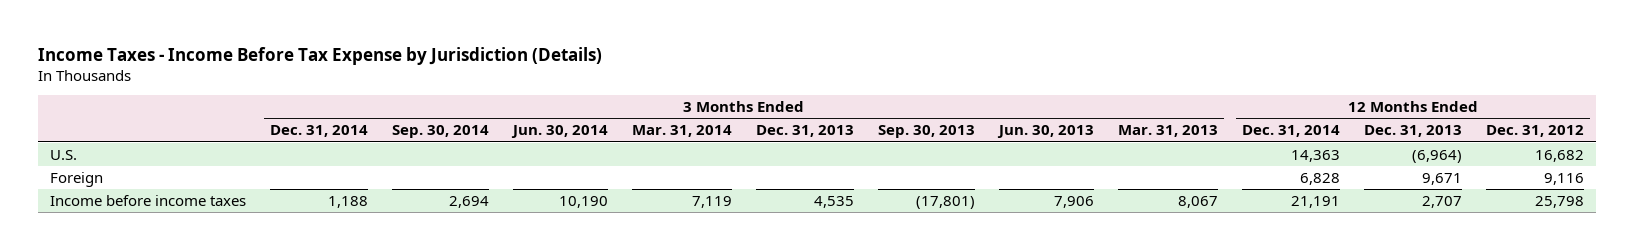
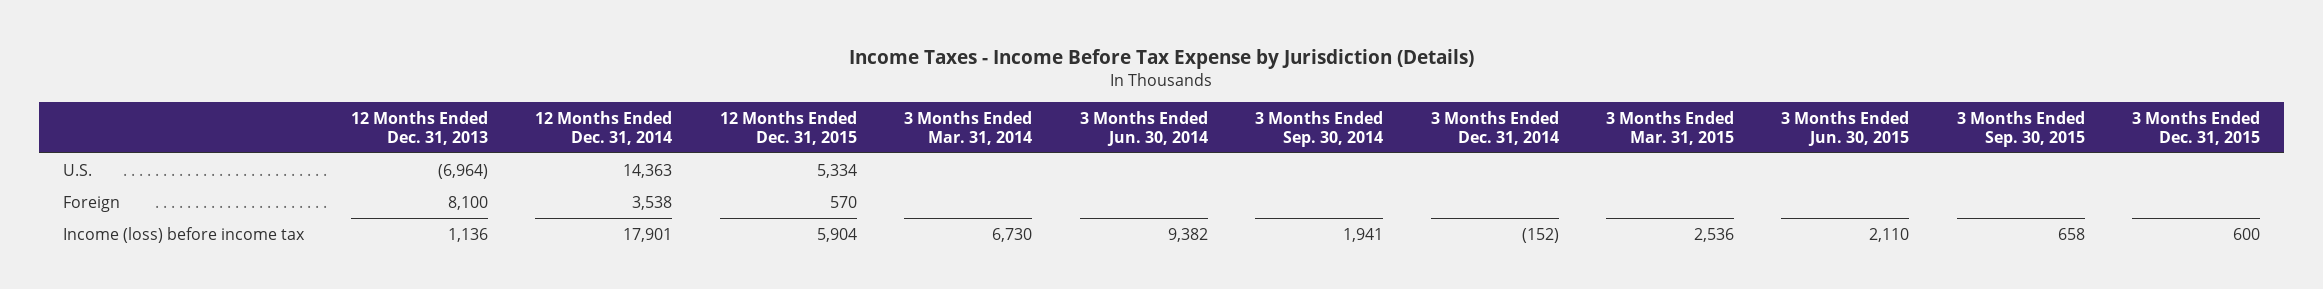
- | 3 Months Ended Dec. 31, 2014 | 3 Months Ended Sep. 30, 2014 | 3 Months Ended Jun. 30, 2014 | 3 Months Ended Mar. 31, 2014 | 3 Months Ended Dec. 31, 2013 | 3 Months Ended Sep. 30, 2013 | 3 Months Ended Jun. 30, 2013 | 3 Months Ended Mar. 31, 2013 | 12 Months Ended Dec. 31, 2014 | 12 Months Ended Dec. 31, 2013 | 12 Months Ended Dec. 31, 2012
+ | 12 Months Ended Dec. 31, 2013 | 12 Months Ended Dec. 31, 2014 | 12 Months Ended Dec. 31, 2015 | 3 Months Ended Mar. 31, 2014 | 3 Months Ended Jun. 30, 2014 | 3 Months Ended Sep. 30, 2014 | 3 Months Ended Dec. 31, 2014 | 3 Months Ended Mar. 31, 2015 | 3 Months Ended Jun. 30, 2015 | 3 Months Ended Sep. 30, 2015 | 3 Months Ended Dec. 31, 2015
- Foreign | | | | | | | | | 6,828 | 9,671 | 9,116
- Income before income taxes | 1,188 | 2,694 | 10,190 | 7,119 | 4,535 | (17,801) | 7,906 | 8,067 | 21,191 | 2,707 | 25,798
+ Foreign | 8,100 | 3,538 | 570 | | | | | | | |
+ Income (loss) before income tax | 1,136 | 17,901 | 5,904 | 6,730 | 9,382 | 1,941 | (152) | 2,536 | 2,110 | 658 | 600

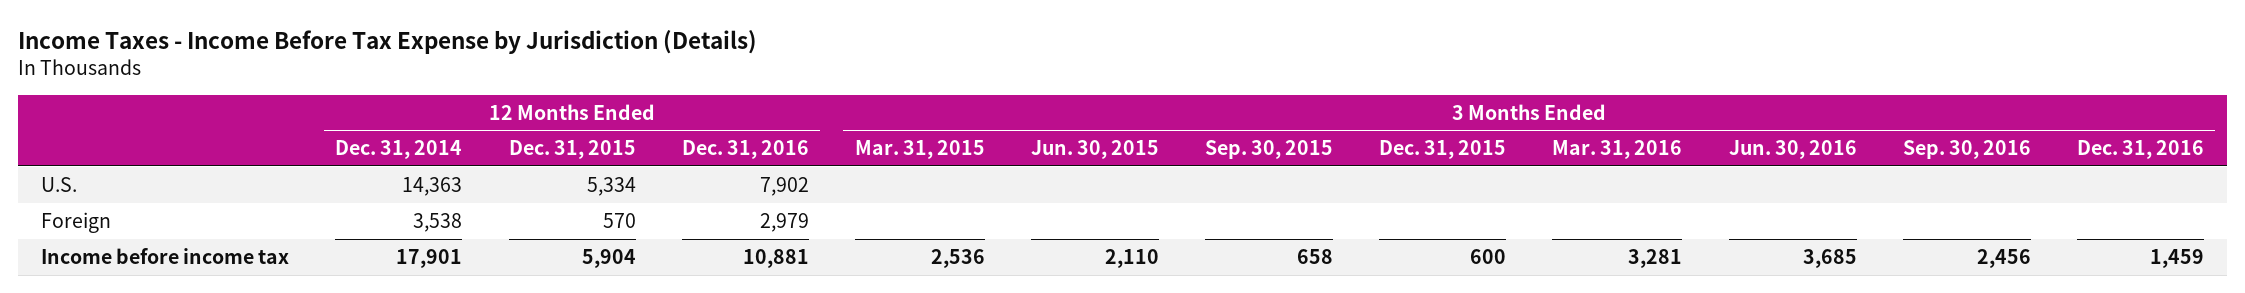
- | 12 Months Ended Dec. 31, 2013 | 12 Months Ended Dec. 31, 2014 | 12 Months Ended Dec. 31, 2015 | 3 Months Ended Mar. 31, 2014 | 3 Months Ended Jun. 30, 2014 | 3 Months Ended Sep. 30, 2014 | 3 Months Ended Dec. 31, 2014 | 3 Months Ended Mar. 31, 2015 | 3 Months Ended Jun. 30, 2015 | 3 Months Ended Sep. 30, 2015 | 3 Months Ended Dec. 31, 2015
+ | 12 Months Ended Dec. 31, 2014 | 12 Months Ended Dec. 31, 2015 | 12 Months Ended Dec. 31, 2016 | 3 Months Ended Mar. 31, 2015 | 3 Months Ended Jun. 30, 2015 | 3 Months Ended Sep. 30, 2015 | 3 Months Ended Dec. 31, 2015 | 3 Months Ended Mar. 31, 2016 | 3 Months Ended Jun. 30, 2016 | 3 Months Ended Sep. 30, 2016 | 3 Months Ended Dec. 31, 2016
- Income (loss) before income tax | 1,136 | 17,901 | 5,904 | 6,730 | 9,382 | 1,941 | (152) | 2,536 | 2,110 | 658 | 600
+ Income before income tax | 17,901 | 5,904 | 10,881 | 2,536 | 2,110 | 658 | 600 | 3,281 | 3,685 | 2,456 | 1,459

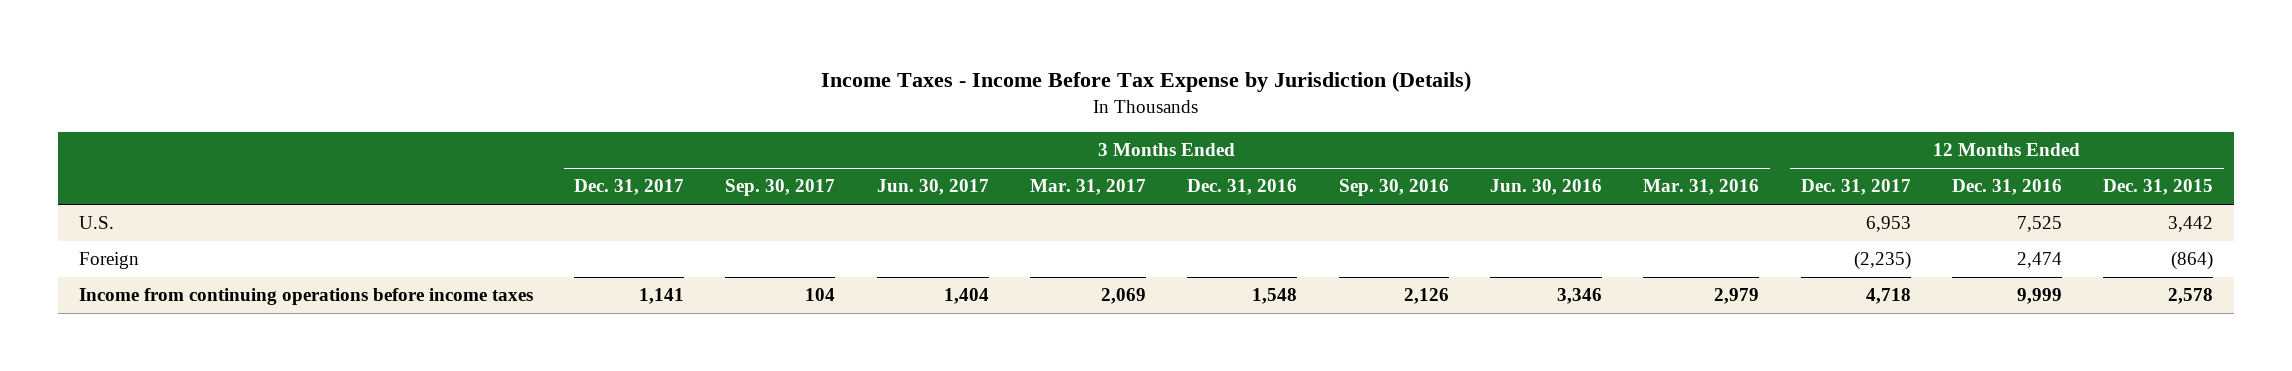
- | 12 Months Ended Dec. 31, 2014 | 12 Months Ended Dec. 31, 2015 | 12 Months Ended Dec. 31, 2016 | 3 Months Ended Mar. 31, 2015 | 3 Months Ended Jun. 30, 2015 | 3 Months Ended Sep. 30, 2015 | 3 Months Ended Dec. 31, 2015 | 3 Months Ended Mar. 31, 2016 | 3 Months Ended Jun. 30, 2016 | 3 Months Ended Sep. 30, 2016 | 3 Months Ended Dec. 31, 2016
+ | 3 Months Ended Dec. 31, 2017 | 3 Months Ended Sep. 30, 2017 | 3 Months Ended Jun. 30, 2017 | 3 Months Ended Mar. 31, 2017 | 3 Months Ended Dec. 31, 2016 | 3 Months Ended Sep. 30, 2016 | 3 Months Ended Jun. 30, 2016 | 3 Months Ended Mar. 31, 2016 | 12 Months Ended Dec. 31, 2017 | 12 Months Ended Dec. 31, 2016 | 12 Months Ended Dec. 31, 2015
- U.S. | 14,363 | 5,334 | 7,902 | | | | | | | |
- Foreign | 3,538 | 570 | 2,979 | | | | | | | |
- Income before income tax | 17,901 | 5,904 | 10,881 | 2,536 | 2,110 | 658 | 600 | 3,281 | 3,685 | 2,456 | 1,459
+ U.S. | | | | | | | | | 6,953 | 7,525 | 3,442
+ Foreign | | | | | | | | | (2,235) | 2,474 | (864)
+ Income from continuing operations before income taxes | 1,141 | 104 | 1,404 | 2,069 | 1,548 | 2,126 | 3,346 | 2,979 | 4,718 | 9,999 | 2,578

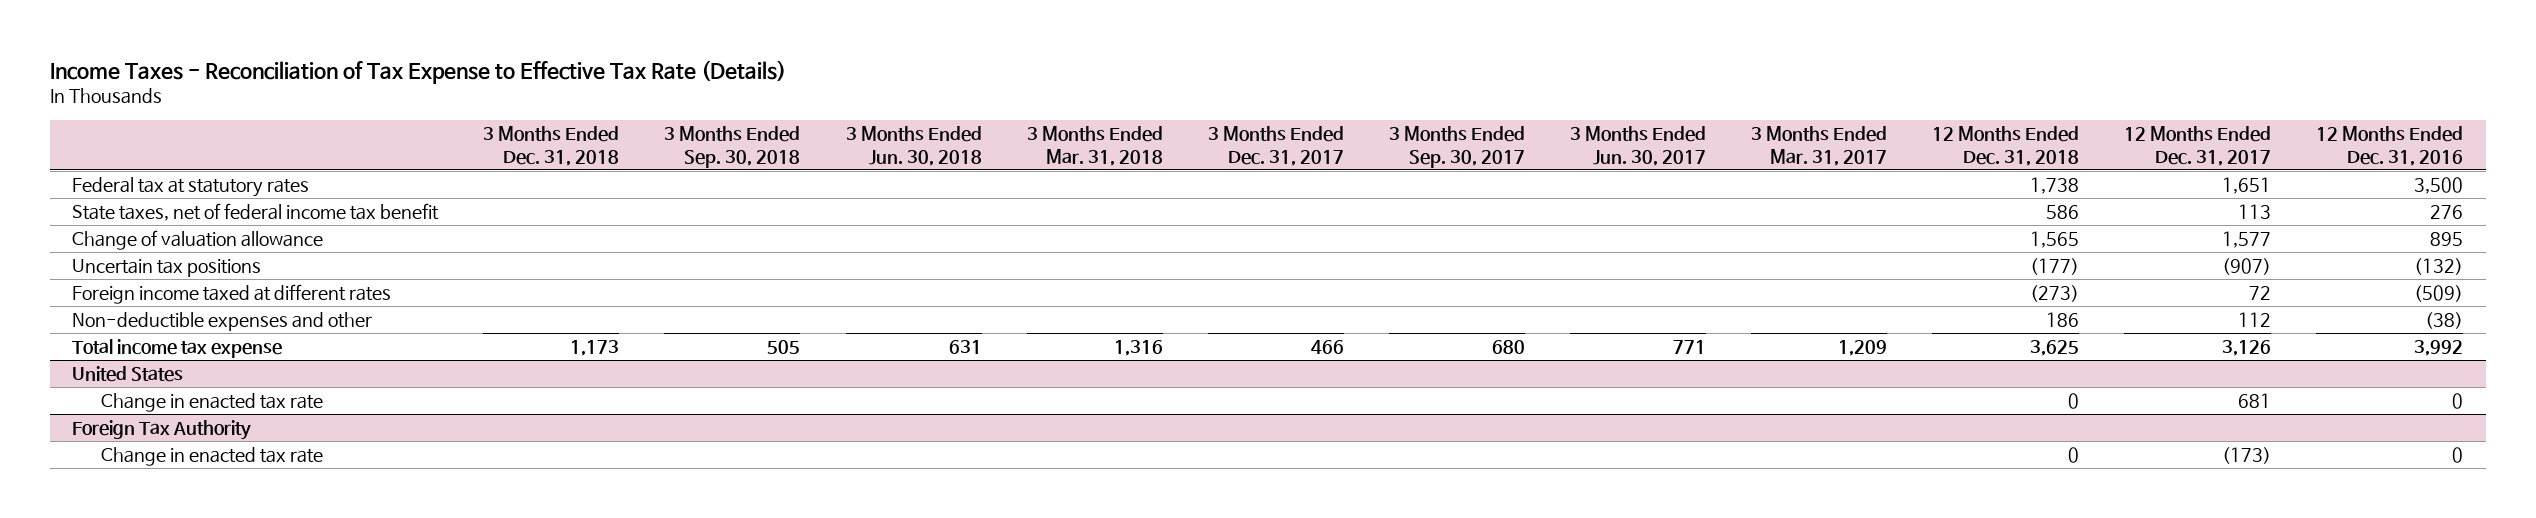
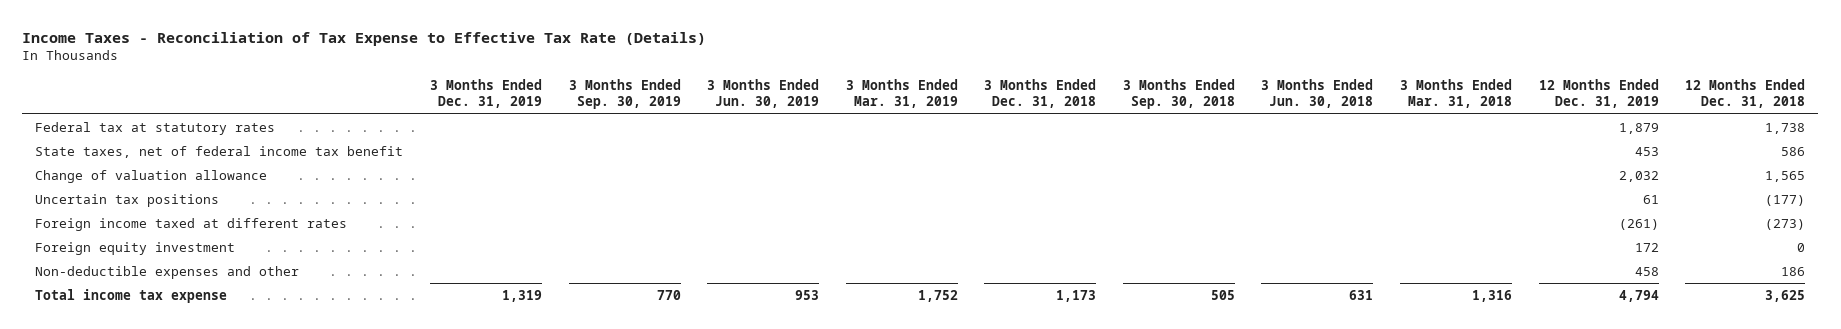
- | 3 Months Ended Dec. 31, 2018 | 3 Months Ended Sep. 30, 2018 | 3 Months Ended Jun. 30, 2018 | 3 Months Ended Mar. 31, 2018 | 3 Months Ended Dec. 31, 2017 | 3 Months Ended Sep. 30, 2017 | 3 Months Ended Jun. 30, 2017 | 3 Months Ended Mar. 31, 2017 | 12 Months Ended Dec. 31, 2018 | 12 Months Ended Dec. 31, 2017 | 12 Months Ended Dec. 31, 2016
+ | 3 Months Ended Dec. 31, 2019 | 3 Months Ended Sep. 30, 2019 | 3 Months Ended Jun. 30, 2019 | 3 Months Ended Mar. 31, 2019 | 3 Months Ended Dec. 31, 2018 | 3 Months Ended Sep. 30, 2018 | 3 Months Ended Jun. 30, 2018 | 3 Months Ended Mar. 31, 2018 | 12 Months Ended Dec. 31, 2019 | 12 Months Ended Dec. 31, 2018
+ Foreign equity investment | | | | | | | | | 172 | 0
- United States
- Change in enacted tax rate | | | | | | | | | 0 | 681 | 0
- Foreign Tax Authority
- Change in enacted tax rate | | | | | | | | | 0 | (173) | 0

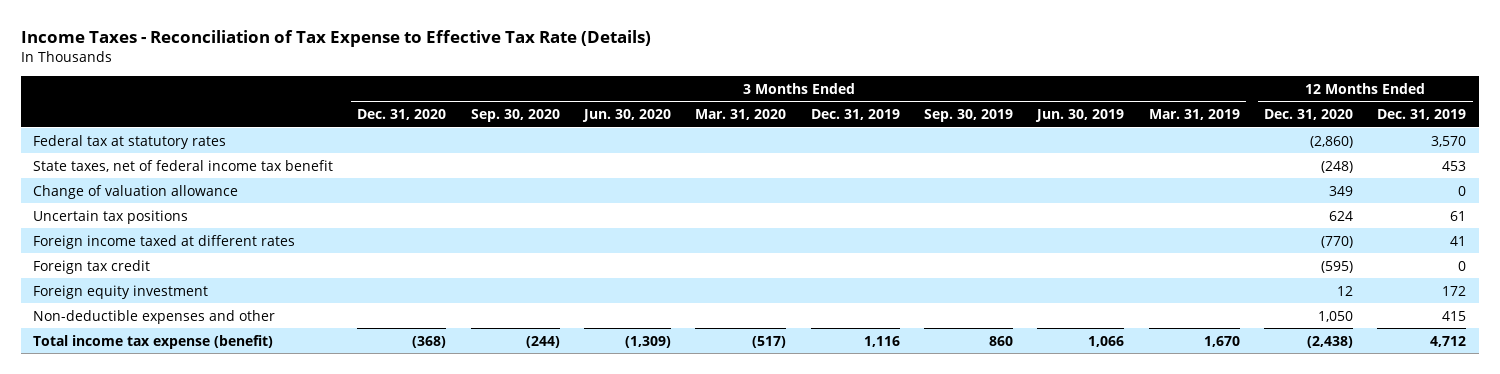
- | 3 Months Ended Dec. 31, 2019 | 3 Months Ended Sep. 30, 2019 | 3 Months Ended Jun. 30, 2019 | 3 Months Ended Mar. 31, 2019 | 3 Months Ended Dec. 31, 2018 | 3 Months Ended Sep. 30, 2018 | 3 Months Ended Jun. 30, 2018 | 3 Months Ended Mar. 31, 2018 | 12 Months Ended Dec. 31, 2019 | 12 Months Ended Dec. 31, 2018
+ | 3 Months Ended Dec. 31, 2020 | 3 Months Ended Sep. 30, 2020 | 3 Months Ended Jun. 30, 2020 | 3 Months Ended Mar. 31, 2020 | 3 Months Ended Dec. 31, 2019 | 3 Months Ended Sep. 30, 2019 | 3 Months Ended Jun. 30, 2019 | 3 Months Ended Mar. 31, 2019 | 12 Months Ended Dec. 31, 2020 | 12 Months Ended Dec. 31, 2019
- Federal tax at statutory rates | | | | | | | | | 1,879 | 1,738
+ Federal tax at statutory rates | | | | | | | | | (2,860) | 3,570
- Change of valuation allowance | | | | | | | | | 2,032 | 1,565
+ Change of valuation allowance | | | | | | | | | 349 | 0
- Foreign income taxed at different rates | | | | | | | | | (261) | (273)
+ Foreign income taxed at different rates | | | | | | | | | (770) | 41
+ Foreign tax credit | | | | | | | | | (595) | 0
- Non-deductible expenses and other | | | | | | | | | 458 | 186
- Total income tax expense | 1,319 | 770 | 953 | 1,752 | 1,173 | 505 | 631 | 1,316 | 4,794 | 3,625
+ Non-deductible expenses and other | | | | | | | | | 1,050 | 415
+ Total income tax expense (benefit) | (368) | (244) | (1,309) | (517) | 1,116 | 860 | 1,066 | 1,670 | (2,438) | 4,712

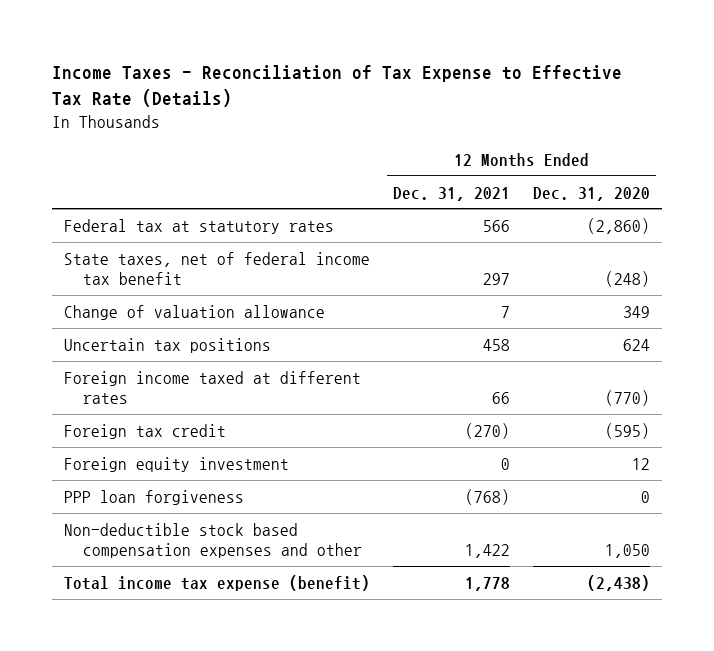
- | 3 Months Ended Dec. 31, 2020 | 3 Months Ended Sep. 30, 2020 | 3 Months Ended Jun. 30, 2020 | 3 Months Ended Mar. 31, 2020 | 3 Months Ended Dec. 31, 2019 | 3 Months Ended Sep. 30, 2019 | 3 Months Ended Jun. 30, 2019 | 3 Months Ended Mar. 31, 2019 | 12 Months Ended Dec. 31, 2020 | 12 Months Ended Dec. 31, 2019
+ | 12 Months Ended Dec. 31, 2021 | 12 Months Ended Dec. 31, 2020
- Non-deductible expenses and other | | | | | | | | | 1,050 | 415
+ PPP loan forgiveness | (768) | 0
+ Non-deductible stock based compensation expenses and other | 1,422 | 1,050

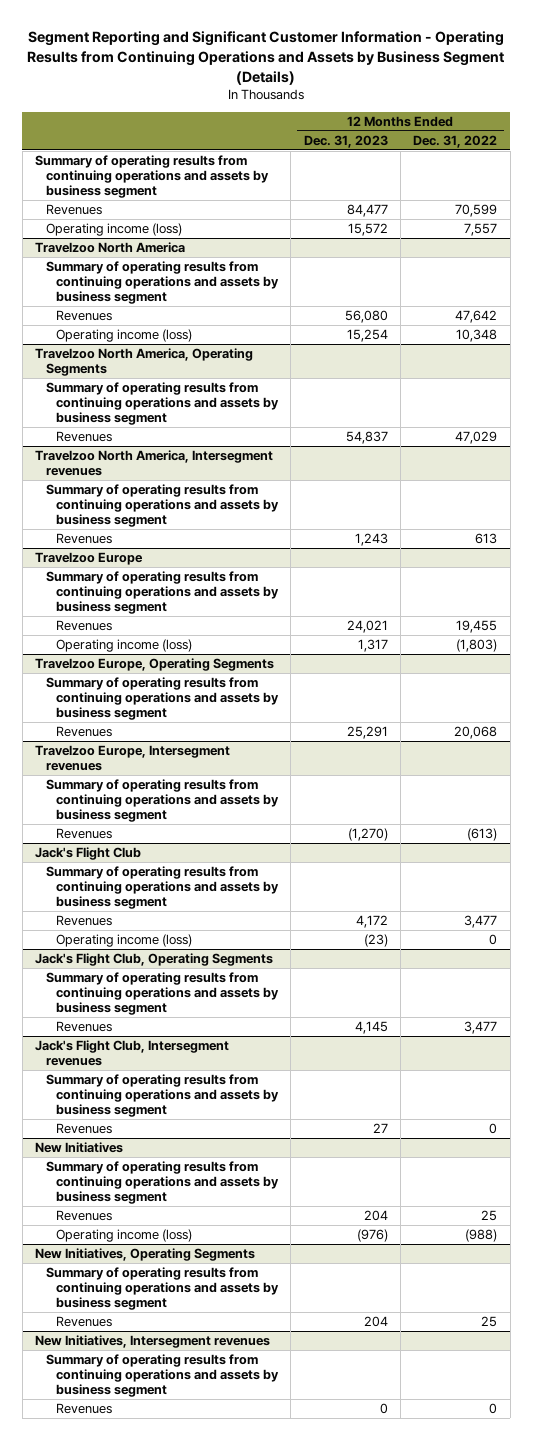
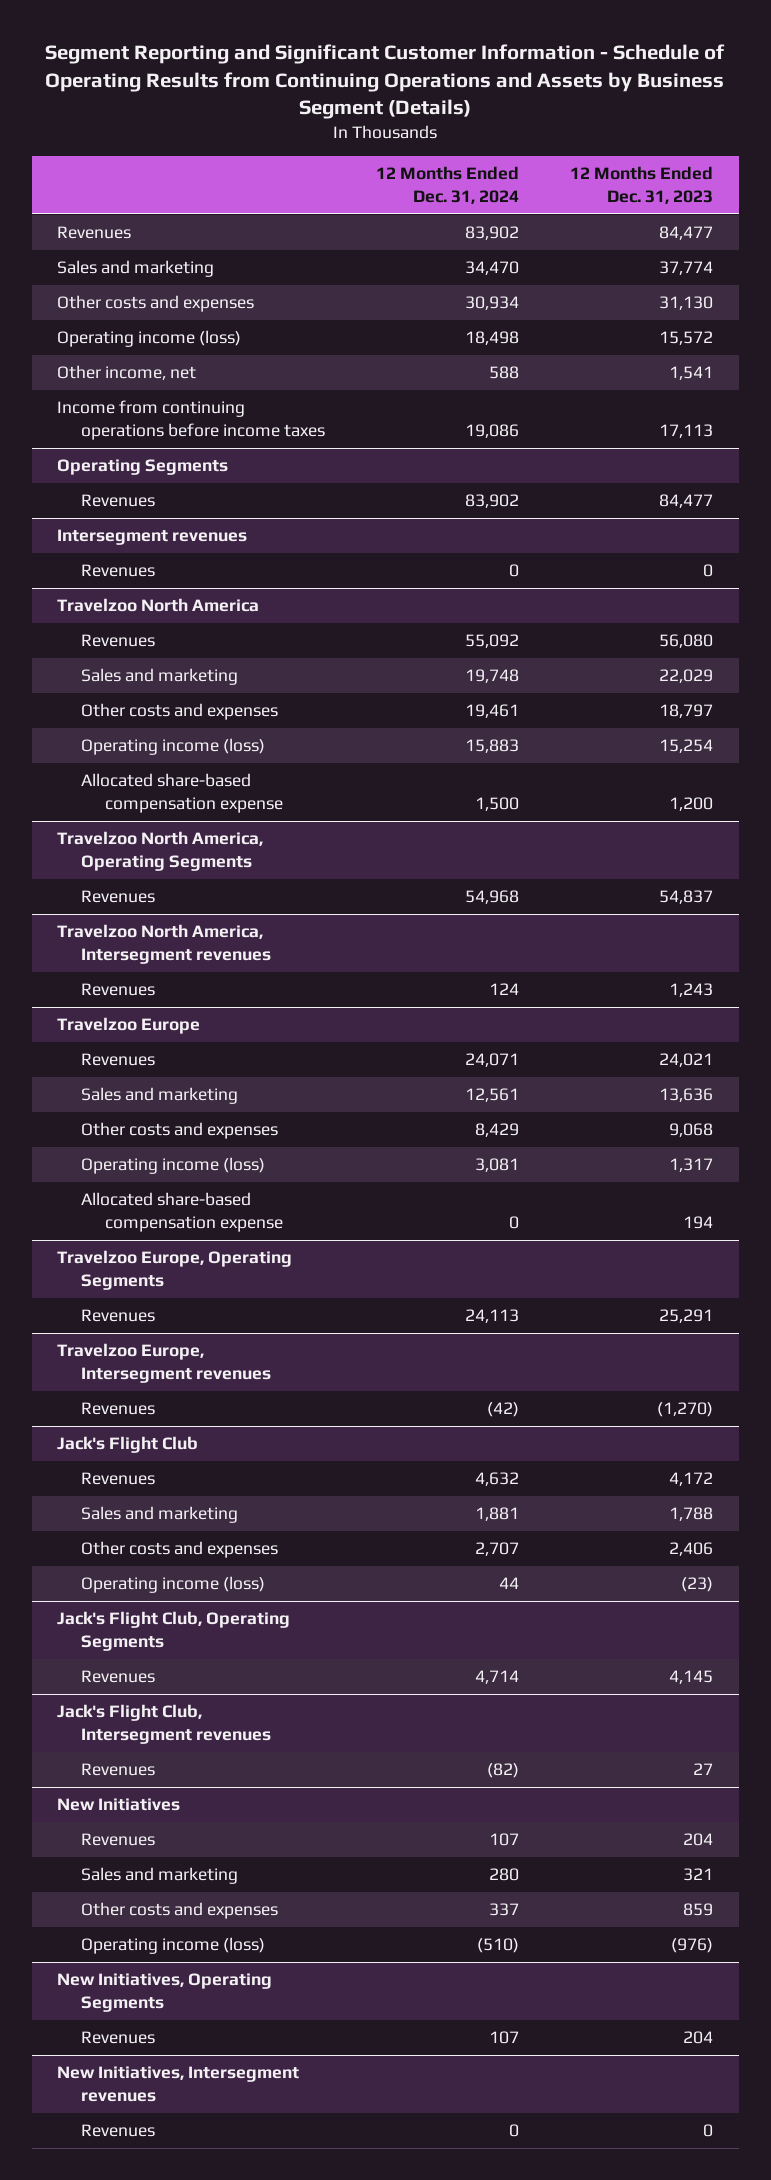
- Segment Reporting and Significant Customer Information - Operating Results from Continuing Operations and Assets by Business Segment (Details)
+ Segment Reporting and Significant Customer Information - Schedule of Operating Results from Continuing Operations and Assets by Business Segment (Details)
- | 12 Months Ended Dec. 31, 2023 | 12 Months Ended Dec. 31, 2022
+ | 12 Months Ended Dec. 31, 2024 | 12 Months Ended Dec. 31, 2023
- Summary of operating results from continuing operations and assets by business segment
+ Sales and marketing | 34,470 | 37,774
+ Other costs and expenses | 30,934 | 31,130
+ Other income, net | 588 | 1,541
+ Income from continuing operations before income taxes | 19,086 | 17,113
+ Operating Segments
+ Revenues | 83,902 | 84,477
+ Intersegment revenues
+ Revenues | 0 | 0
@ Travelzoo North America
- Summary of operating results from continuing operations and assets by business segment
+ Sales and marketing | 19,748 | 22,029
+ Other costs and expenses | 19,461 | 18,797
+ Allocated share-based compensation expense | 1,500 | 1,200
@ Travelzoo North America, Operating Segments
- Summary of operating results from continuing operations and assets by business segment
@ Travelzoo North America, Intersegment revenues
- Summary of operating results from continuing operations and assets by business segment
@ Travelzoo Europe
- Summary of operating results from continuing operations and assets by business segment
+ Sales and marketing | 12,561 | 13,636
+ Other costs and expenses | 8,429 | 9,068
+ Allocated share-based compensation expense | 0 | 194
@ Travelzoo Europe, Operating Segments
- Summary of operating results from continuing operations and assets by business segment
@ Travelzoo Europe, Intersegment revenues
- Summary of operating results from continuing operations and assets by business segment
@ Jack's Flight Club
- Summary of operating results from continuing operations and assets by business segment
+ Sales and marketing | 1,881 | 1,788
+ Other costs and expenses | 2,707 | 2,406
@ Jack's Flight Club, Operating Segments
- Summary of operating results from continuing operations and assets by business segment
@ Jack's Flight Club, Intersegment revenues
- Summary of operating results from continuing operations and assets by business segment
@ New Initiatives
- Summary of operating results from continuing operations and assets by business segment
+ Sales and marketing | 280 | 321
+ Other costs and expenses | 337 | 859
@ New Initiatives, Operating Segments
- Summary of operating results from continuing operations and assets by business segment
@ New Initiatives, Intersegment revenues
- Summary of operating results from continuing operations and assets by business segment

